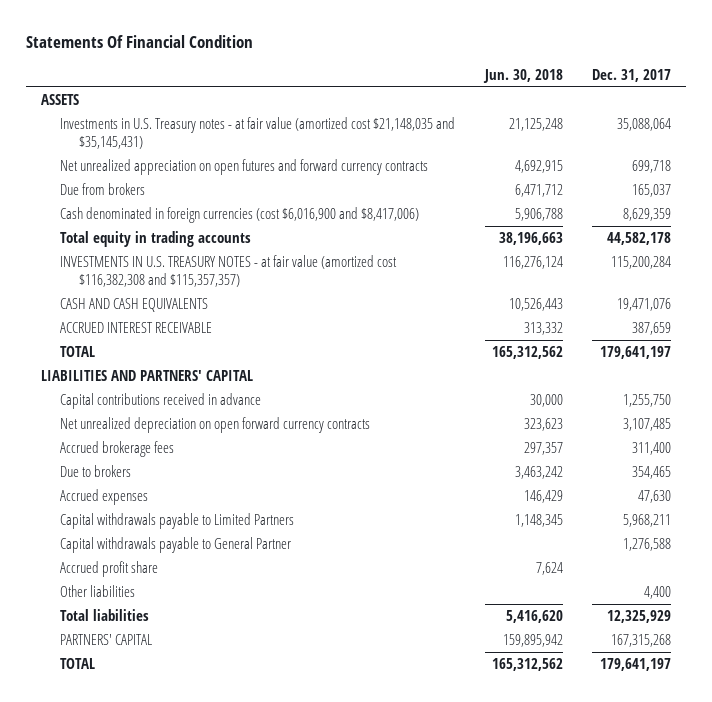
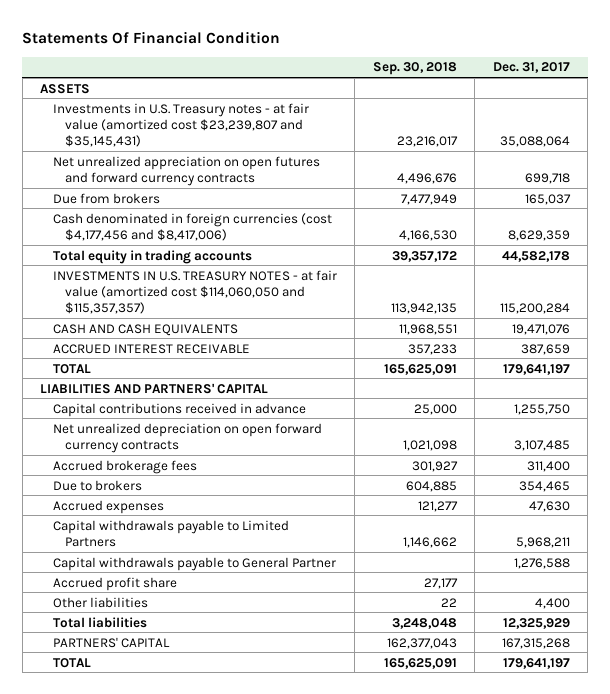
- | Jun. 30, 2018 | Dec. 31, 2017
+ | Sep. 30, 2018 | Dec. 31, 2017
- Investments in U.S. Treasury notes - at fair value (amortized cost $21,148,035 and $35,145,431) | 21,125,248 | 35,088,064
+ Investments in U.S. Treasury notes - at fair value (amortized cost $23,239,807 and $35,145,431) | 23,216,017 | 35,088,064
- Cash denominated in foreign currencies (cost $6,016,900 and $8,417,006) | 5,906,788 | 8,629,359
+ Cash denominated in foreign currencies (cost $4,177,456 and $8,417,006) | 4,166,530 | 8,629,359
- INVESTMENTS IN U.S. TREASURY NOTES - at fair value (amortized cost $116,382,308 and $115,357,357) | 116,276,124 | 115,200,284
+ INVESTMENTS IN U.S. TREASURY NOTES - at fair value (amortized cost $114,060,050 and $115,357,357) | 113,942,135 | 115,200,284

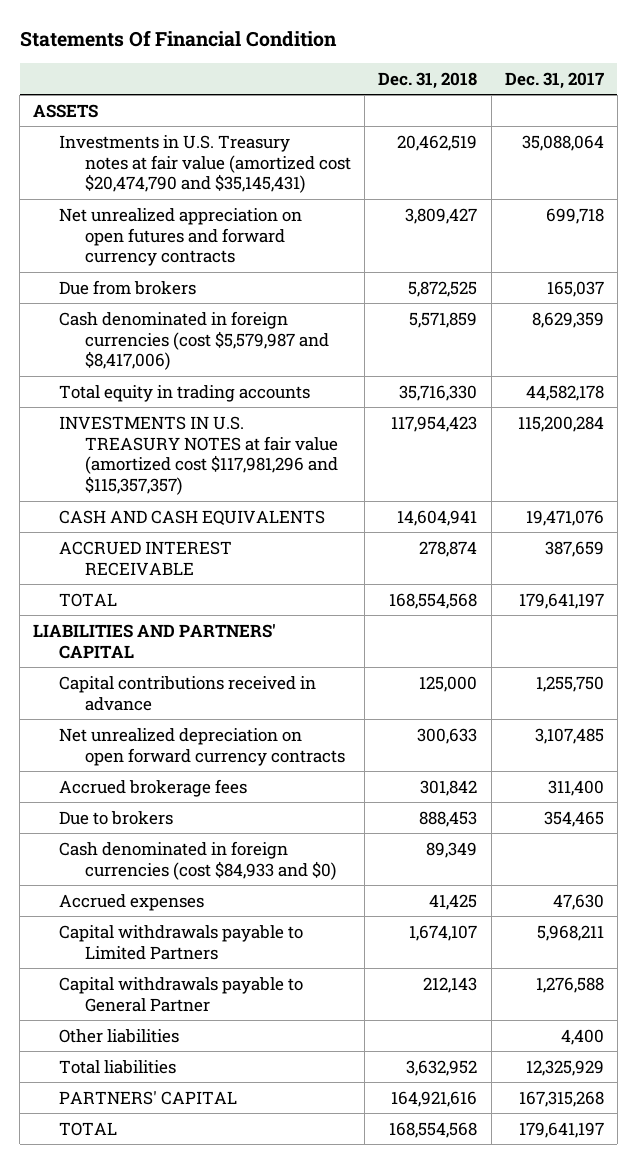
- | Sep. 30, 2018 | Dec. 31, 2017
+ | Dec. 31, 2018 | Dec. 31, 2017
- Investments in U.S. Treasury notes - at fair value (amortized cost $23,239,807 and $35,145,431) | 23,216,017 | 35,088,064
+ Investments in U.S. Treasury notes at fair value (amortized cost $20,474,790 and $35,145,431) | 20,462,519 | 35,088,064
- Cash denominated in foreign currencies (cost $4,177,456 and $8,417,006) | 4,166,530 | 8,629,359
+ Cash denominated in foreign currencies (cost $5,579,987 and $8,417,006) | 5,571,859 | 8,629,359
- INVESTMENTS IN U.S. TREASURY NOTES - at fair value (amortized cost $114,060,050 and $115,357,357) | 113,942,135 | 115,200,284
+ INVESTMENTS IN U.S. TREASURY NOTES at fair value (amortized cost $117,981,296 and $115,357,357) | 117,954,423 | 115,200,284
+ Cash denominated in foreign currencies (cost $84,933 and $0) | 89,349 |
- Accrued profit share | 27,177 |

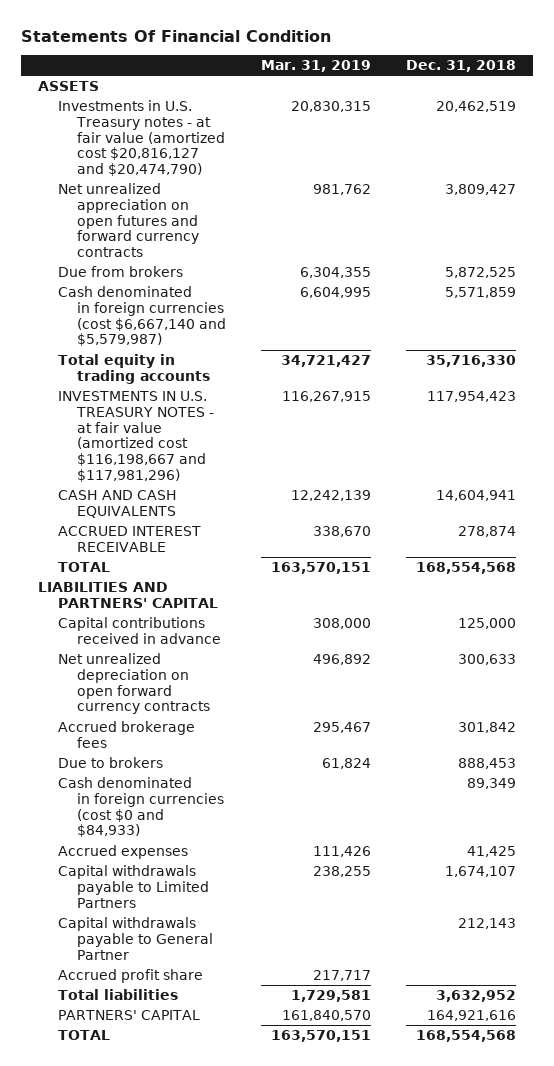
- | Dec. 31, 2018 | Dec. 31, 2017
+ | Mar. 31, 2019 | Dec. 31, 2018
- Investments in U.S. Treasury notes at fair value (amortized cost $20,474,790 and $35,145,431) | 20,462,519 | 35,088,064
+ Investments in U.S. Treasury notes - at fair value (amortized cost $20,816,127 and $20,474,790) | 20,830,315 | 20,462,519
- Cash denominated in foreign currencies (cost $5,579,987 and $8,417,006) | 5,571,859 | 8,629,359
+ Cash denominated in foreign currencies (cost $6,667,140 and $5,579,987) | 6,604,995 | 5,571,859
- INVESTMENTS IN U.S. TREASURY NOTES at fair value (amortized cost $117,981,296 and $115,357,357) | 117,954,423 | 115,200,284
+ INVESTMENTS IN U.S. TREASURY NOTES - at fair value (amortized cost $116,198,667 and $117,981,296) | 116,267,915 | 117,954,423
- Cash denominated in foreign currencies (cost $84,933 and $0) | 89,349 |
+ Cash denominated in foreign currencies (cost $0 and $84,933) | | 89,349
- Other liabilities | | 4,400
+ Accrued profit share | 217,717 |

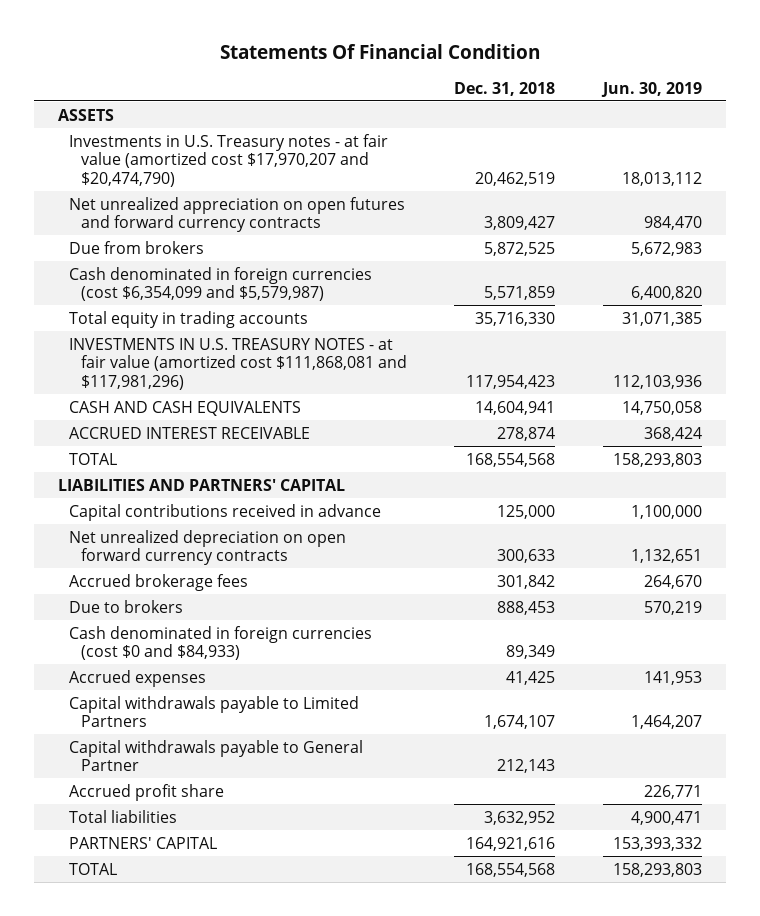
- | Mar. 31, 2019 | Dec. 31, 2018
+ | Dec. 31, 2018 | Jun. 30, 2019
- Investments in U.S. Treasury notes - at fair value (amortized cost $20,816,127 and $20,474,790) | 20,830,315 | 20,462,519
+ Investments in U.S. Treasury notes - at fair value (amortized cost $17,970,207 and $20,474,790) | 20,462,519 | 18,013,112
- Cash denominated in foreign currencies (cost $6,667,140 and $5,579,987) | 6,604,995 | 5,571,859
+ Cash denominated in foreign currencies (cost $6,354,099 and $5,579,987) | 5,571,859 | 6,400,820
- INVESTMENTS IN U.S. TREASURY NOTES - at fair value (amortized cost $116,198,667 and $117,981,296) | 116,267,915 | 117,954,423
+ INVESTMENTS IN U.S. TREASURY NOTES - at fair value (amortized cost $111,868,081 and $117,981,296) | 117,954,423 | 112,103,936

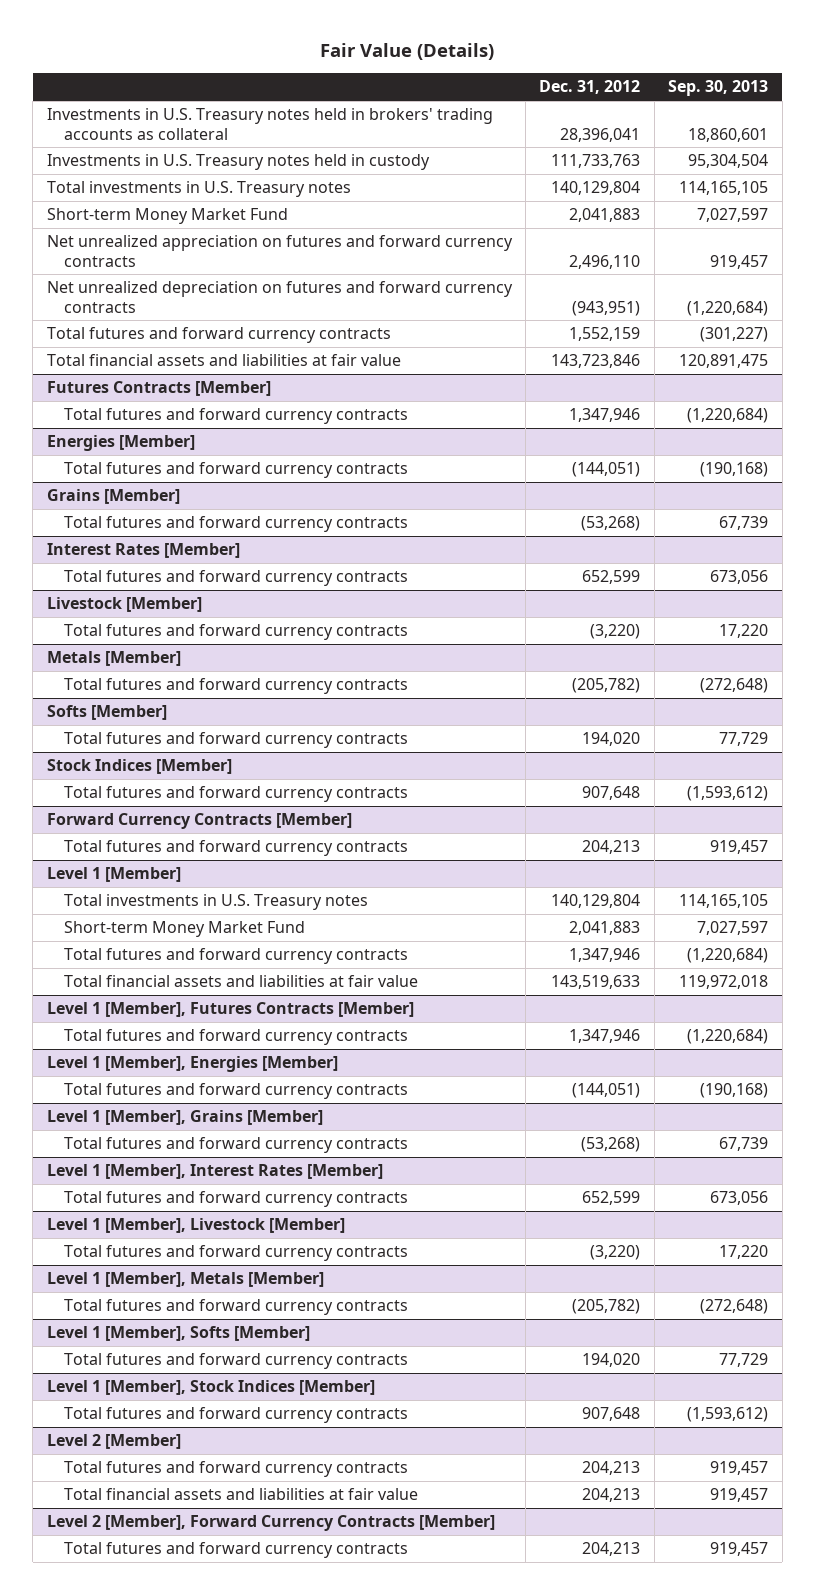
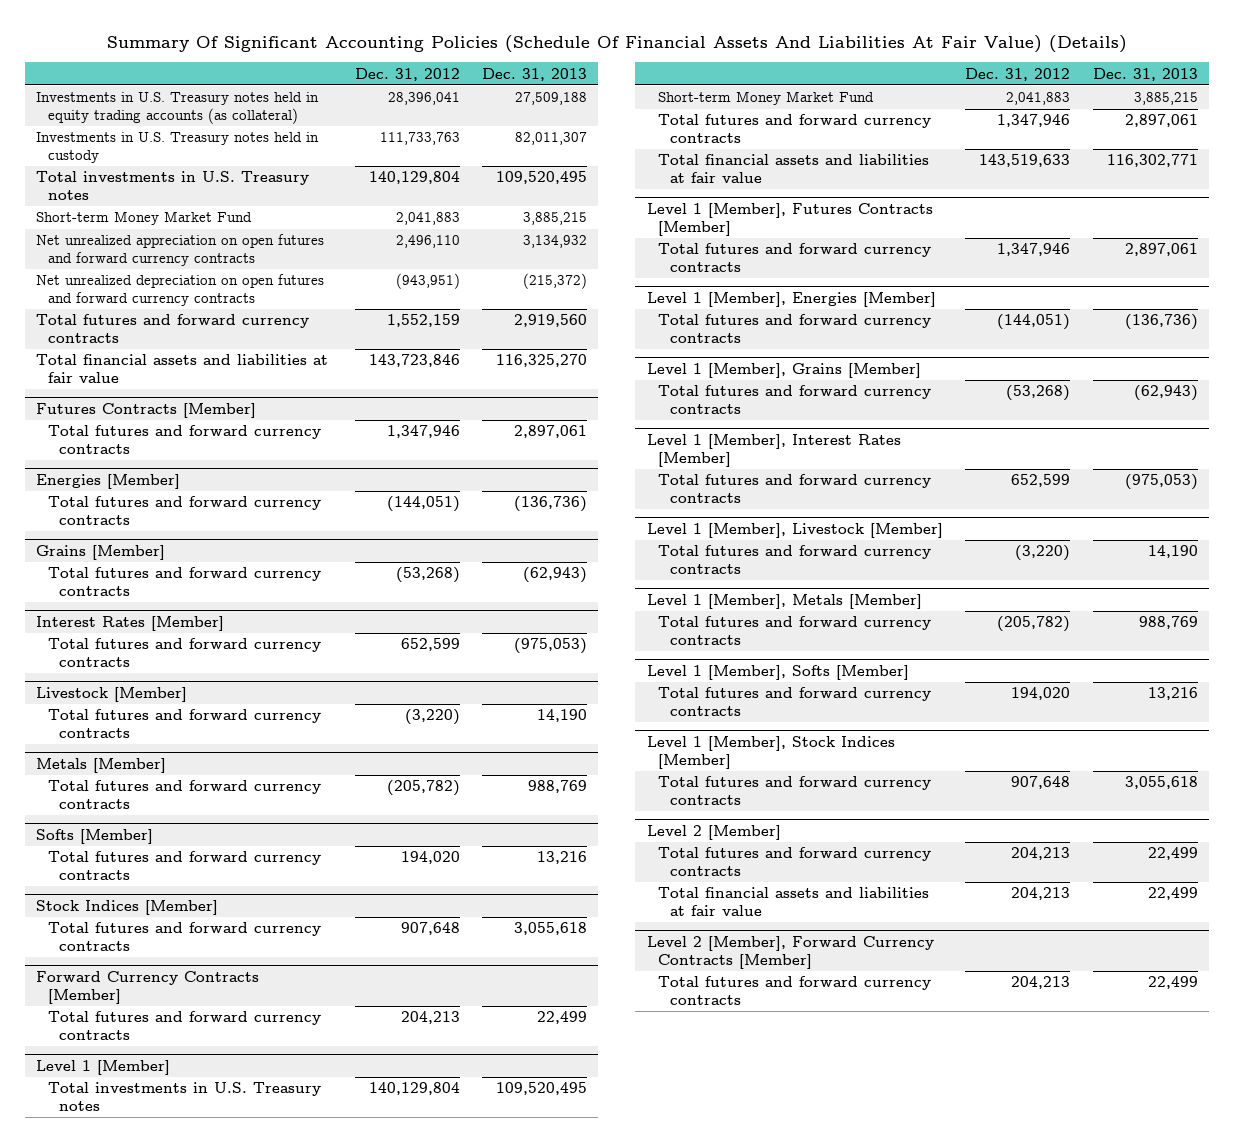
- Fair Value (Details)
+ Summary Of Significant Accounting Policies (Schedule Of Financial Assets And Liabilities At Fair Value) (Details)
- | Dec. 31, 2012 | Sep. 30, 2013
+ | Dec. 31, 2012 | Dec. 31, 2013
- Investments in U.S. Treasury notes held in brokers' trading accounts as collateral | 28,396,041 | 18,860,601
+ Investments in U.S. Treasury notes held in equity trading accounts (as collateral) | 28,396,041 | 27,509,188
- Net unrealized appreciation on futures and forward currency contracts | 2,496,110 | 919,457
- Net unrealized depreciation on futures and forward currency contracts | (943,951) | (1,220,684)
+ Net unrealized appreciation on open futures and forward currency contracts | 2,496,110 | 3,134,932
+ Net unrealized depreciation on open futures and forward currency contracts | (943,951) | (215,372)

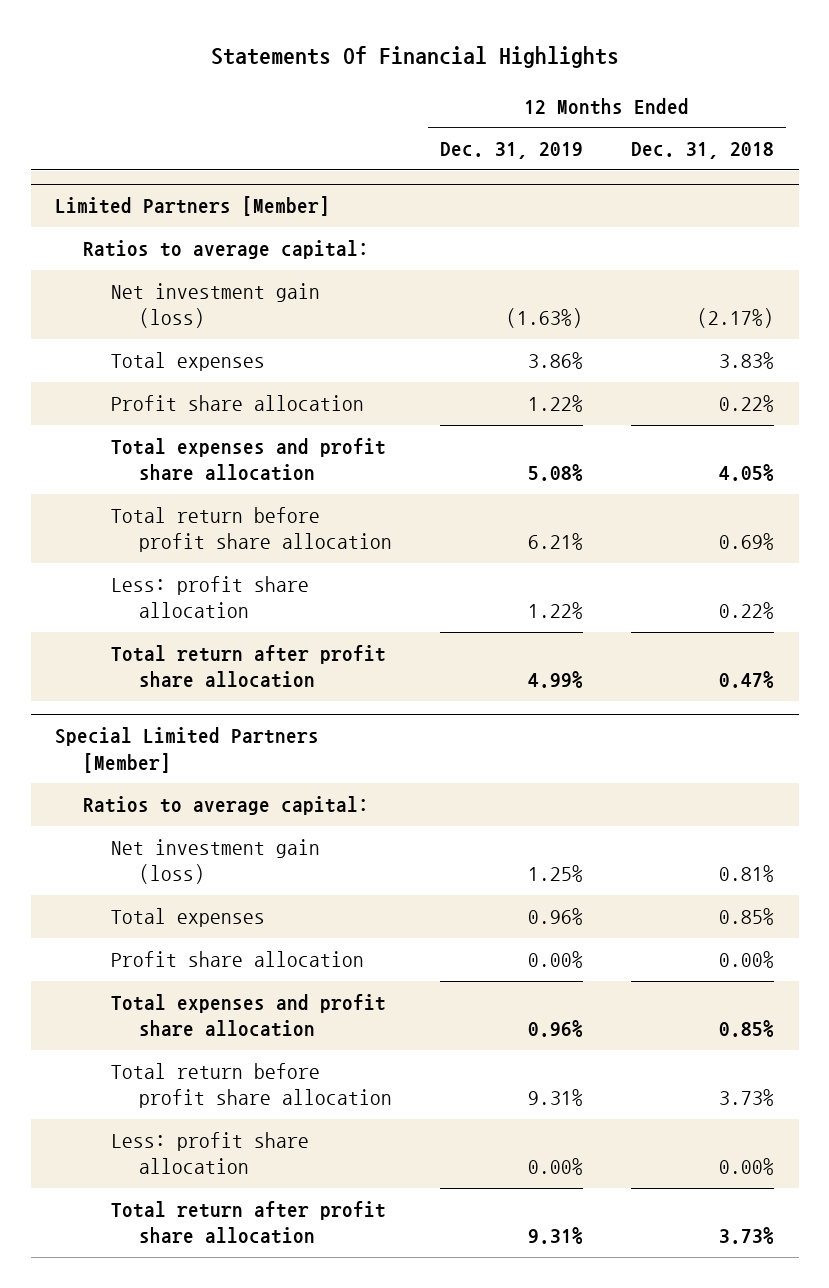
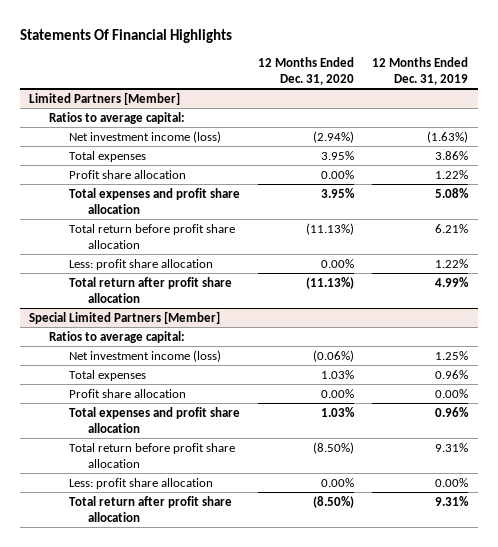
- | 12 Months Ended Dec. 31, 2019 | 12 Months Ended Dec. 31, 2018
+ | 12 Months Ended Dec. 31, 2020 | 12 Months Ended Dec. 31, 2019
@ Limited Partners [Member]
- Net investment gain (loss) | (1.63%) | (2.17%)
+ Net investment income (loss) | (2.94%) | (1.63%)
@ Special Limited Partners [Member]
- Net investment gain (loss) | 1.25% | 0.81%
+ Net investment income (loss) | (0.06%) | 1.25%

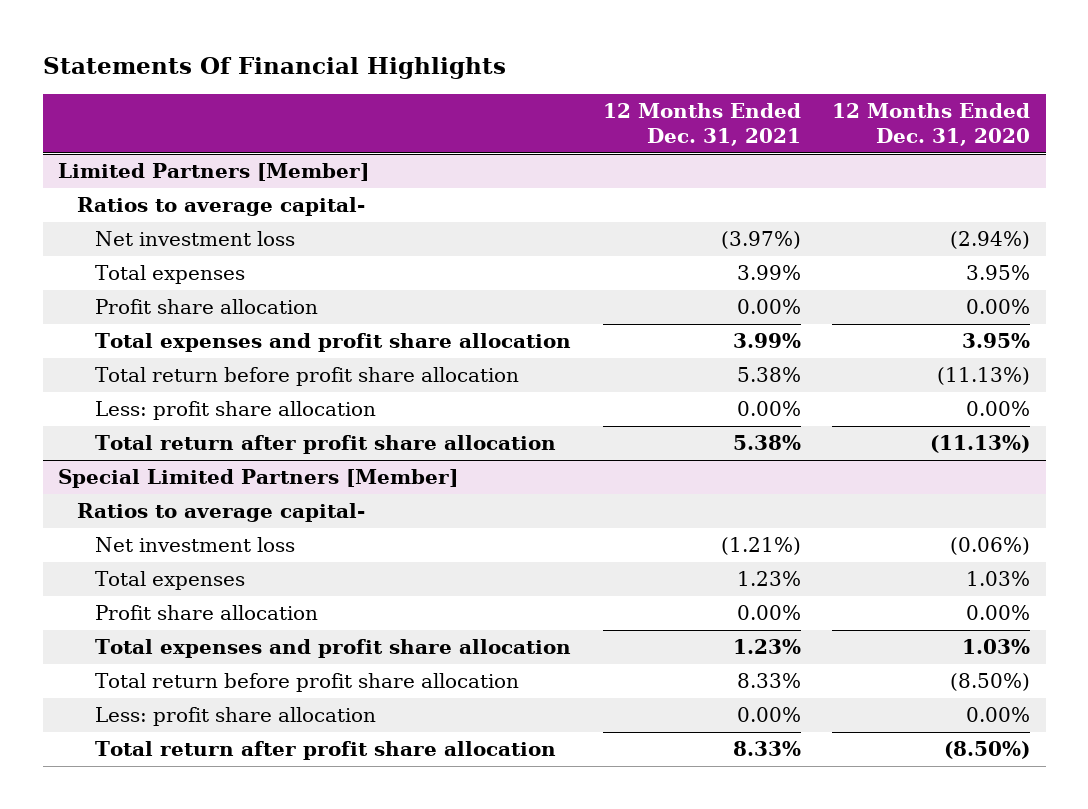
- | 12 Months Ended Dec. 31, 2020 | 12 Months Ended Dec. 31, 2019
+ | 12 Months Ended Dec. 31, 2021 | 12 Months Ended Dec. 31, 2020
@ Limited Partners [Member]
- Ratios to average capital:
- Net investment income (loss) | (2.94%) | (1.63%)
+ Ratios to average capital-
+ Net investment loss | (3.97%) | (2.94%)
@ Special Limited Partners [Member]
- Ratios to average capital:
- Net investment income (loss) | (0.06%) | 1.25%
+ Ratios to average capital-
+ Net investment loss | (1.21%) | (0.06%)

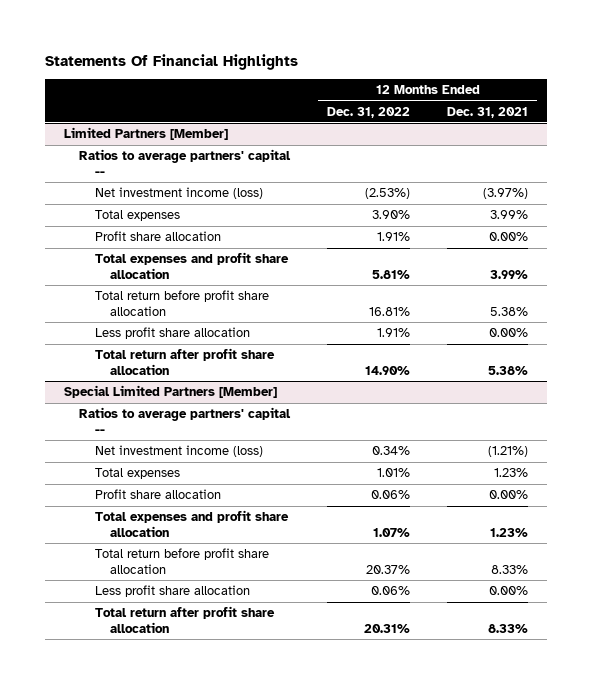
- | 12 Months Ended Dec. 31, 2021 | 12 Months Ended Dec. 31, 2020
+ | 12 Months Ended Dec. 31, 2022 | 12 Months Ended Dec. 31, 2021
@ Limited Partners [Member]
- Ratios to average capital-
- Net investment loss | (3.97%) | (2.94%)
+ Ratios to average partners' capital --
+ Net investment income (loss) | (2.53%) | (3.97%)
- Less: profit share allocation | 0.00% | 0.00%
+ Less profit share allocation | 1.91% | 0.00%
@ Special Limited Partners [Member]
- Ratios to average capital-
- Net investment loss | (1.21%) | (0.06%)
+ Ratios to average partners' capital --
+ Net investment income (loss) | 0.34% | (1.21%)
- Less: profit share allocation | 0.00% | 0.00%
+ Less profit share allocation | 0.06% | 0.00%

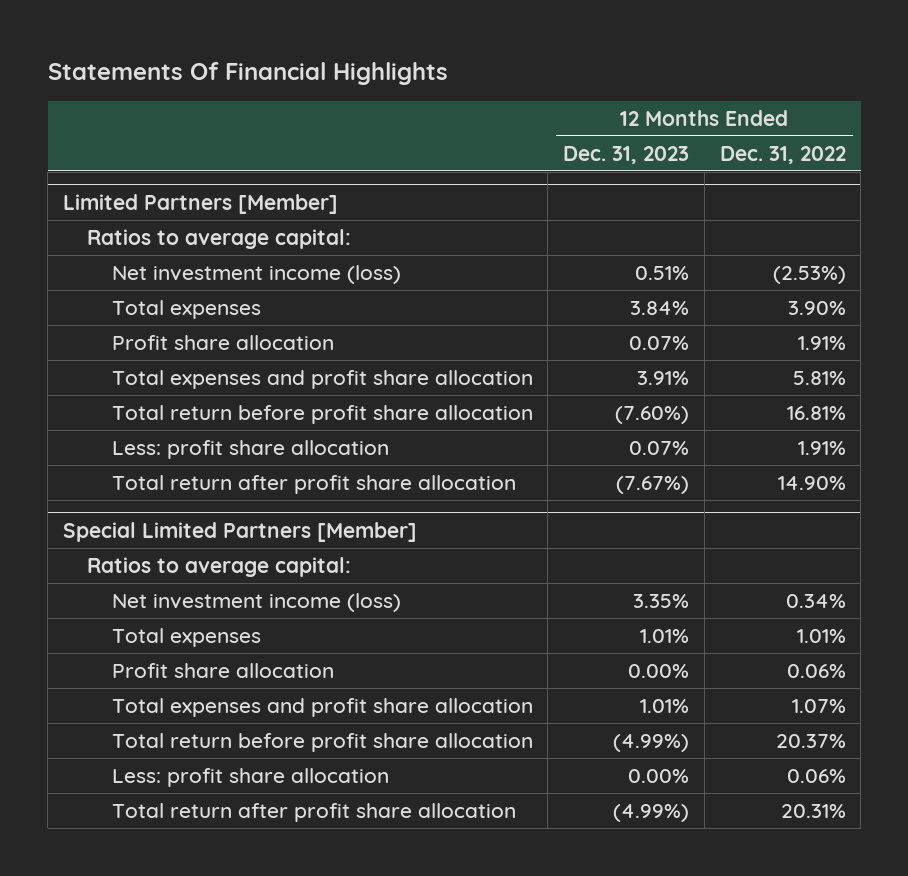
- | 12 Months Ended Dec. 31, 2022 | 12 Months Ended Dec. 31, 2021
+ | 12 Months Ended Dec. 31, 2023 | 12 Months Ended Dec. 31, 2022
@ Limited Partners [Member]
- Ratios to average partners' capital --
+ Ratios to average capital:
- Less profit share allocation | 1.91% | 0.00%
+ Less: profit share allocation | 0.07% | 1.91%
@ Special Limited Partners [Member]
- Ratios to average partners' capital --
+ Ratios to average capital:
- Less profit share allocation | 0.06% | 0.00%
+ Less: profit share allocation | 0.00% | 0.06%

